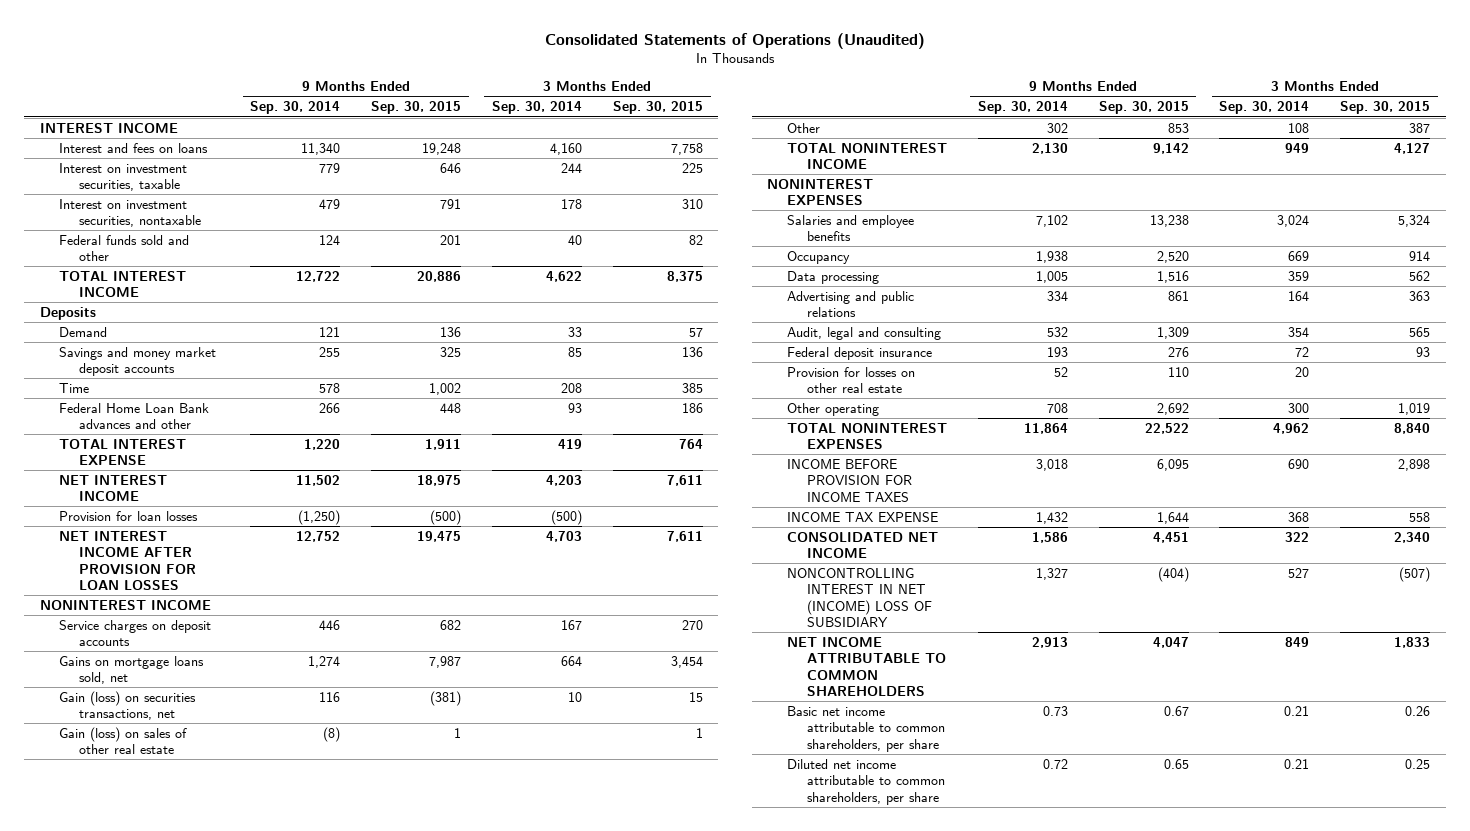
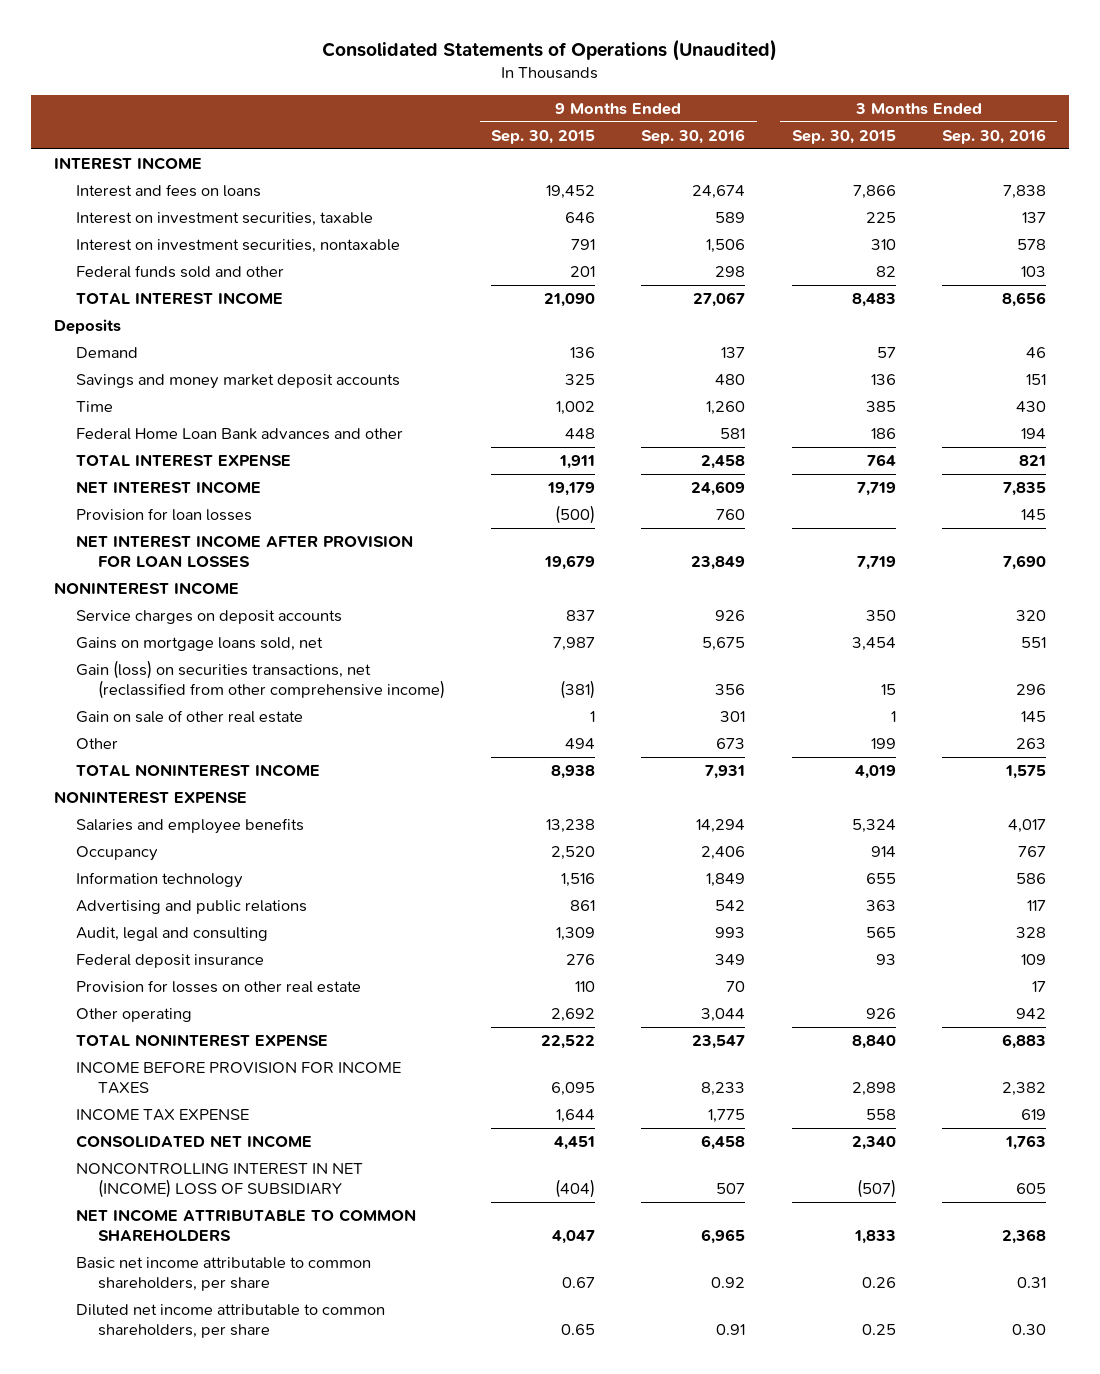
- | 9 Months Ended Sep. 30, 2014 | 9 Months Ended Sep. 30, 2015 | 3 Months Ended Sep. 30, 2014 | 3 Months Ended Sep. 30, 2015
+ | 9 Months Ended Sep. 30, 2015 | 9 Months Ended Sep. 30, 2016 | 3 Months Ended Sep. 30, 2015 | 3 Months Ended Sep. 30, 2016
- Interest and fees on loans | 11,340 | 19,248 | 4,160 | 7,758
+ Interest and fees on loans | 19,452 | 24,674 | 7,866 | 7,838
- TOTAL INTEREST INCOME | 12,722 | 20,886 | 4,622 | 8,375
+ TOTAL INTEREST INCOME | 21,090 | 27,067 | 8,483 | 8,656
- NET INTEREST INCOME | 11,502 | 18,975 | 4,203 | 7,611
+ NET INTEREST INCOME | 19,179 | 24,609 | 7,719 | 7,835
- NET INTEREST INCOME AFTER PROVISION FOR LOAN LOSSES | 12,752 | 19,475 | 4,703 | 7,611
+ NET INTEREST INCOME AFTER PROVISION FOR LOAN LOSSES | 19,679 | 23,849 | 7,719 | 7,690
- Service charges on deposit accounts | 446 | 682 | 167 | 270
+ Service charges on deposit accounts | 837 | 926 | 350 | 320
- Gain (loss) on securities transactions, net | 116 | (381) | 10 | 15
- Gain (loss) on sales of other real estate | (8) | 1 | | 1
- Other | 302 | 853 | 108 | 387
- TOTAL NONINTEREST INCOME | 2,130 | 9,142 | 949 | 4,127
- NONINTEREST EXPENSES
+ Gain (loss) on securities transactions, net (reclassified from other comprehensive income) | (381) | 356 | 15 | 296
+ Gain on sale of other real estate | 1 | 301 | 1 | 145
+ Other | 494 | 673 | 199 | 263
+ TOTAL NONINTEREST INCOME | 8,938 | 7,931 | 4,019 | 1,575
+ NONINTEREST EXPENSE
- Data processing | 1,005 | 1,516 | 359 | 562
+ Information technology | 1,516 | 1,849 | 655 | 586
- Other operating | 708 | 2,692 | 300 | 1,019
- TOTAL NONINTEREST EXPENSES | 11,864 | 22,522 | 4,962 | 8,840
+ Other operating | 2,692 | 3,044 | 926 | 942
+ TOTAL NONINTEREST EXPENSE | 22,522 | 23,547 | 8,840 | 6,883

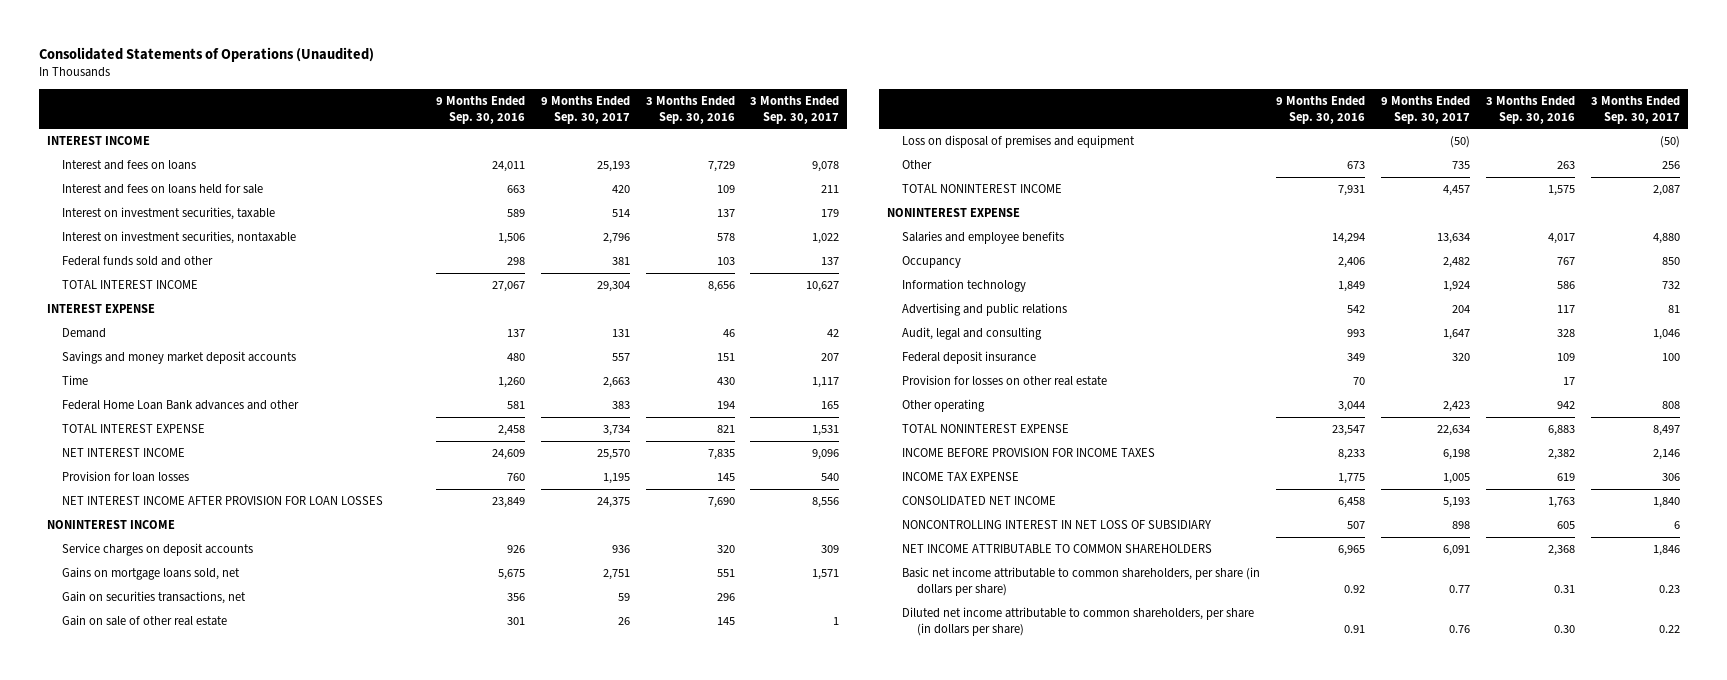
- | 9 Months Ended Sep. 30, 2015 | 9 Months Ended Sep. 30, 2016 | 3 Months Ended Sep. 30, 2015 | 3 Months Ended Sep. 30, 2016
+ | 9 Months Ended Sep. 30, 2016 | 9 Months Ended Sep. 30, 2017 | 3 Months Ended Sep. 30, 2016 | 3 Months Ended Sep. 30, 2017
- Interest and fees on loans | 19,452 | 24,674 | 7,866 | 7,838
+ Interest and fees on loans | 24,011 | 25,193 | 7,729 | 9,078
+ Interest and fees on loans held for sale | 663 | 420 | 109 | 211
- Deposits
+ INTEREST EXPENSE
- Gain (loss) on securities transactions, net (reclassified from other comprehensive income) | (381) | 356 | 15 | 296
+ Gain on securities transactions, net | 356 | 59 | 296 |
+ Loss on disposal of premises and equipment | | (50) | | (50)
- NONCONTROLLING INTEREST IN NET (INCOME) LOSS OF SUBSIDIARY | (404) | 507 | (507) | 605
+ NONCONTROLLING INTEREST IN NET LOSS OF SUBSIDIARY | 507 | 898 | 605 | 6
- Basic net income attributable to common shareholders, per share | 0.67 | 0.92 | 0.26 | 0.31
- Diluted net income attributable to common shareholders, per share | 0.65 | 0.91 | 0.25 | 0.30
+ Basic net income attributable to common shareholders, per share (in dollars per share) | 0.92 | 0.77 | 0.31 | 0.23
+ Diluted net income attributable to common shareholders, per share (in dollars per share) | 0.91 | 0.76 | 0.30 | 0.22

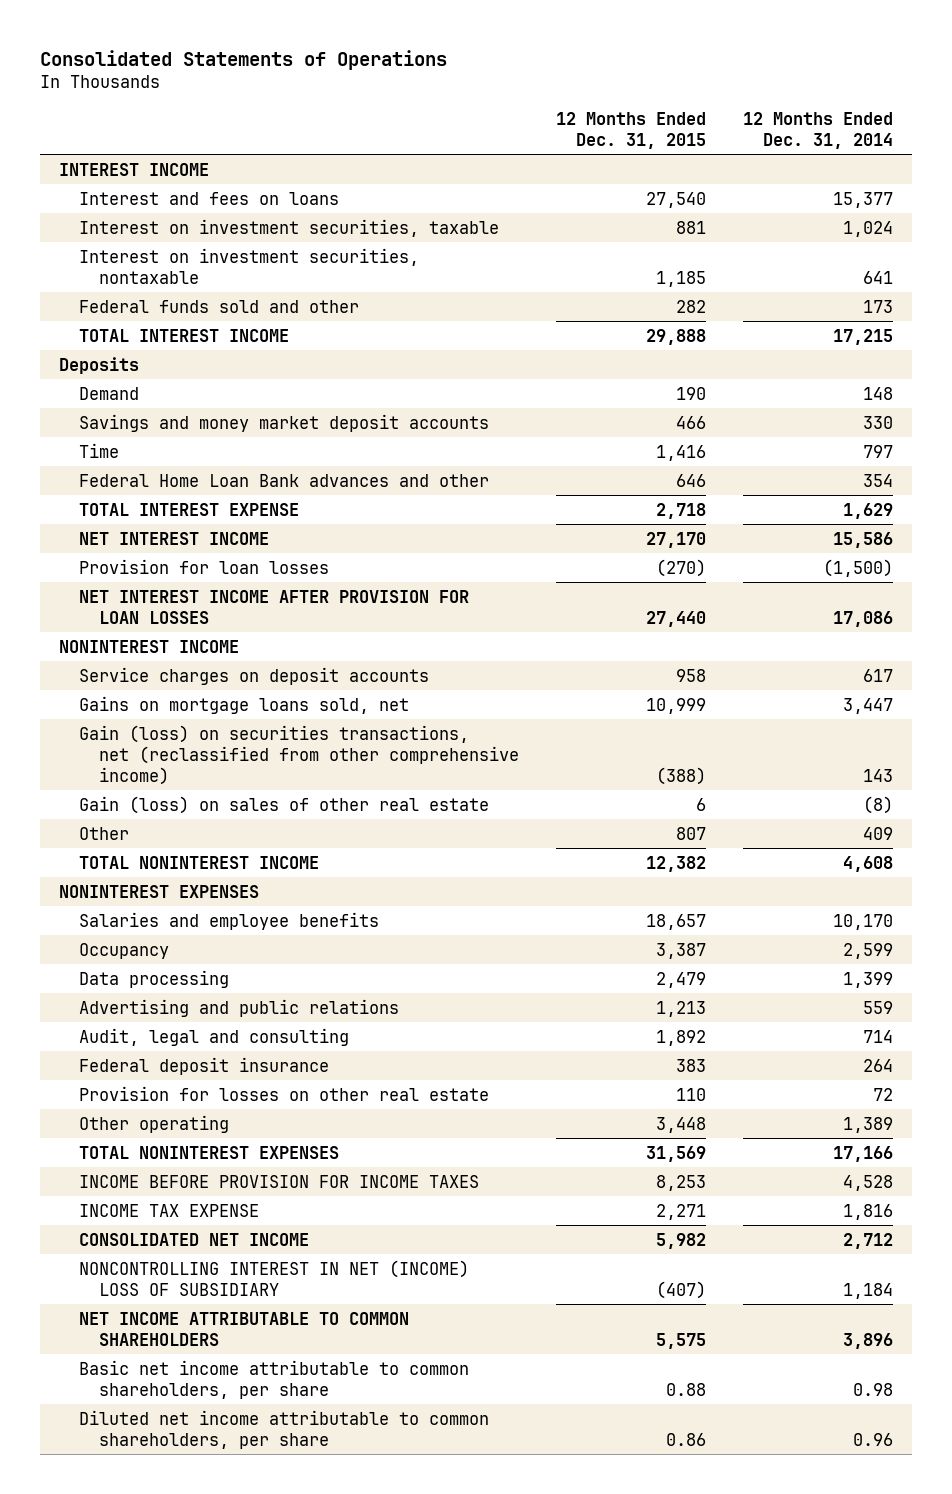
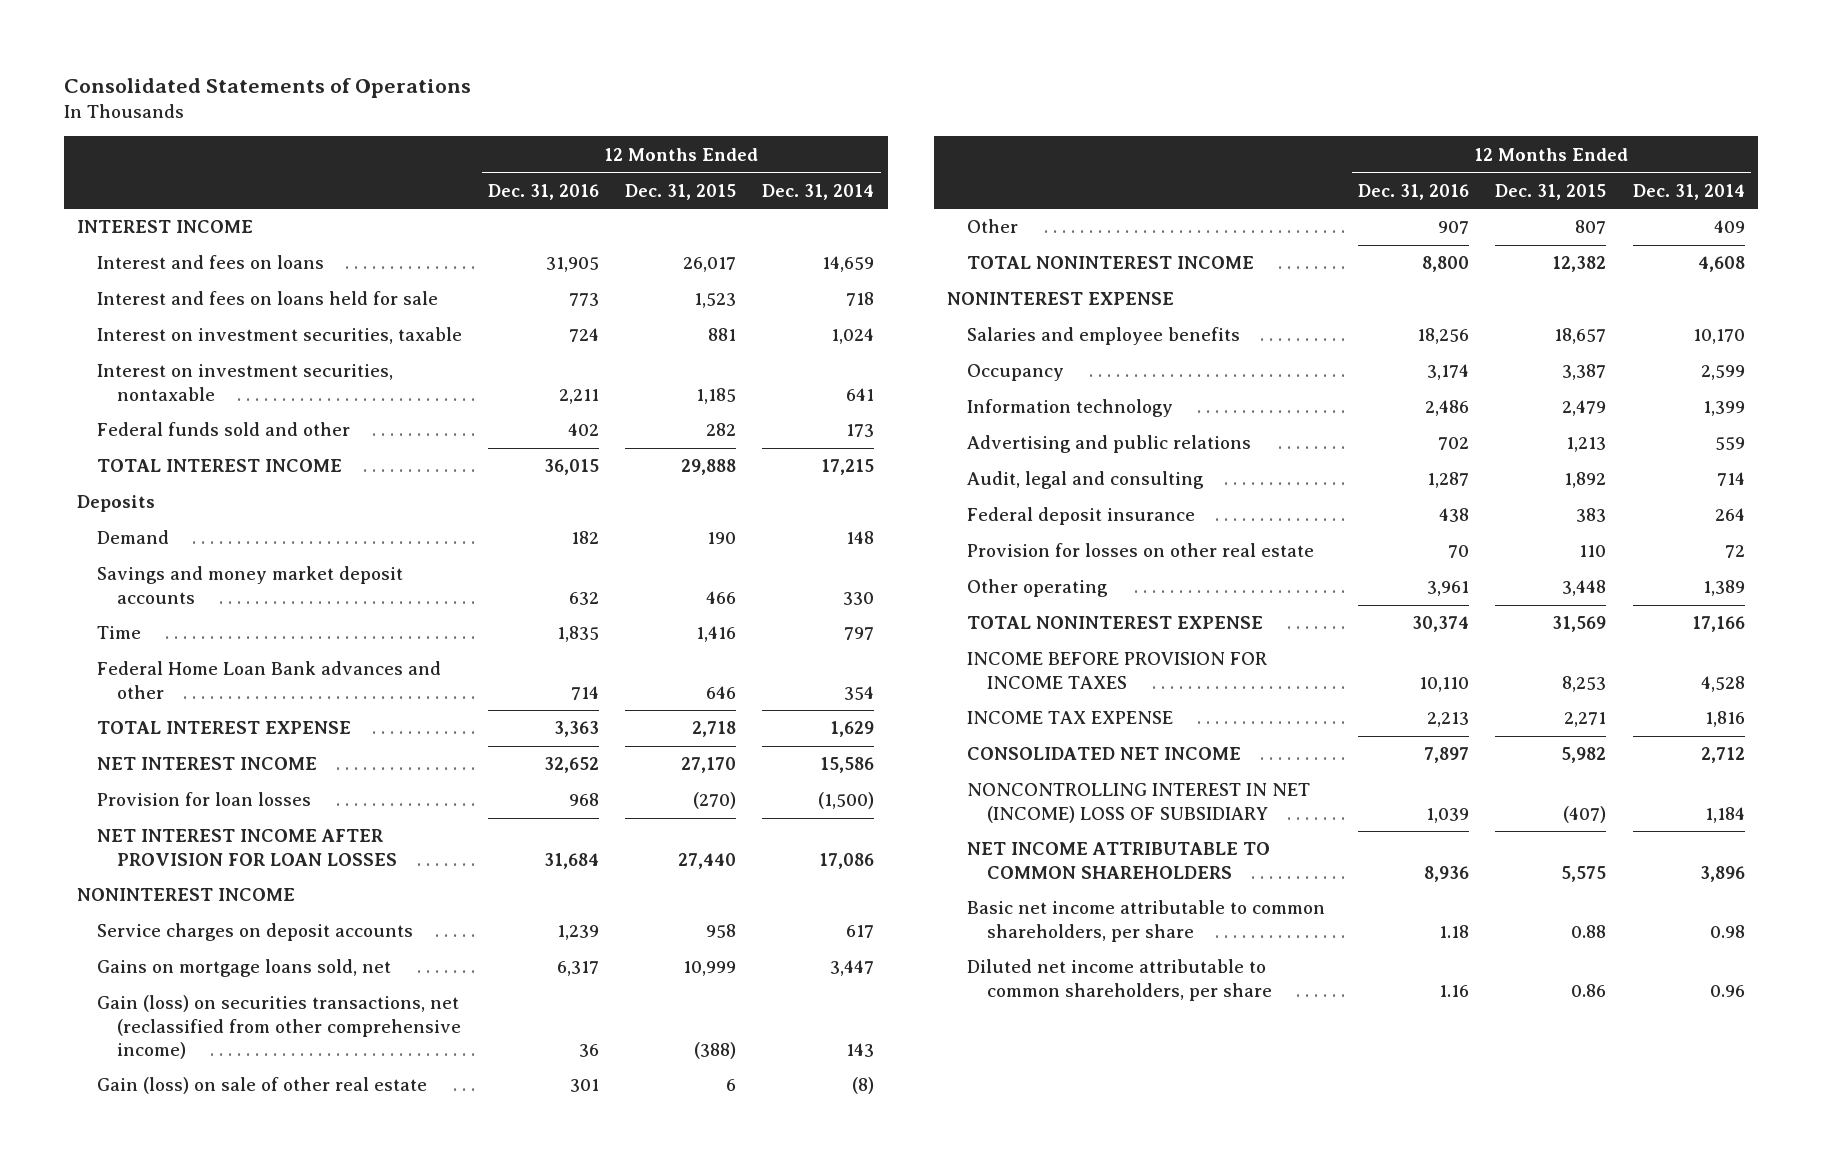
- | 12 Months Ended Dec. 31, 2015 | 12 Months Ended Dec. 31, 2014
+ | 12 Months Ended Dec. 31, 2016 | 12 Months Ended Dec. 31, 2015 | 12 Months Ended Dec. 31, 2014
- Interest and fees on loans | 27,540 | 15,377
+ Interest and fees on loans | 31,905 | 26,017 | 14,659
+ Interest and fees on loans held for sale | 773 | 1,523 | 718
- Gain (loss) on sales of other real estate | 6 | (8)
+ Gain (loss) on sale of other real estate | 301 | 6 | (8)
- NONINTEREST EXPENSES
+ NONINTEREST EXPENSE
- Data processing | 2,479 | 1,399
+ Information technology | 2,486 | 2,479 | 1,399
- TOTAL NONINTEREST EXPENSES | 31,569 | 17,166
+ TOTAL NONINTEREST EXPENSE | 30,374 | 31,569 | 17,166

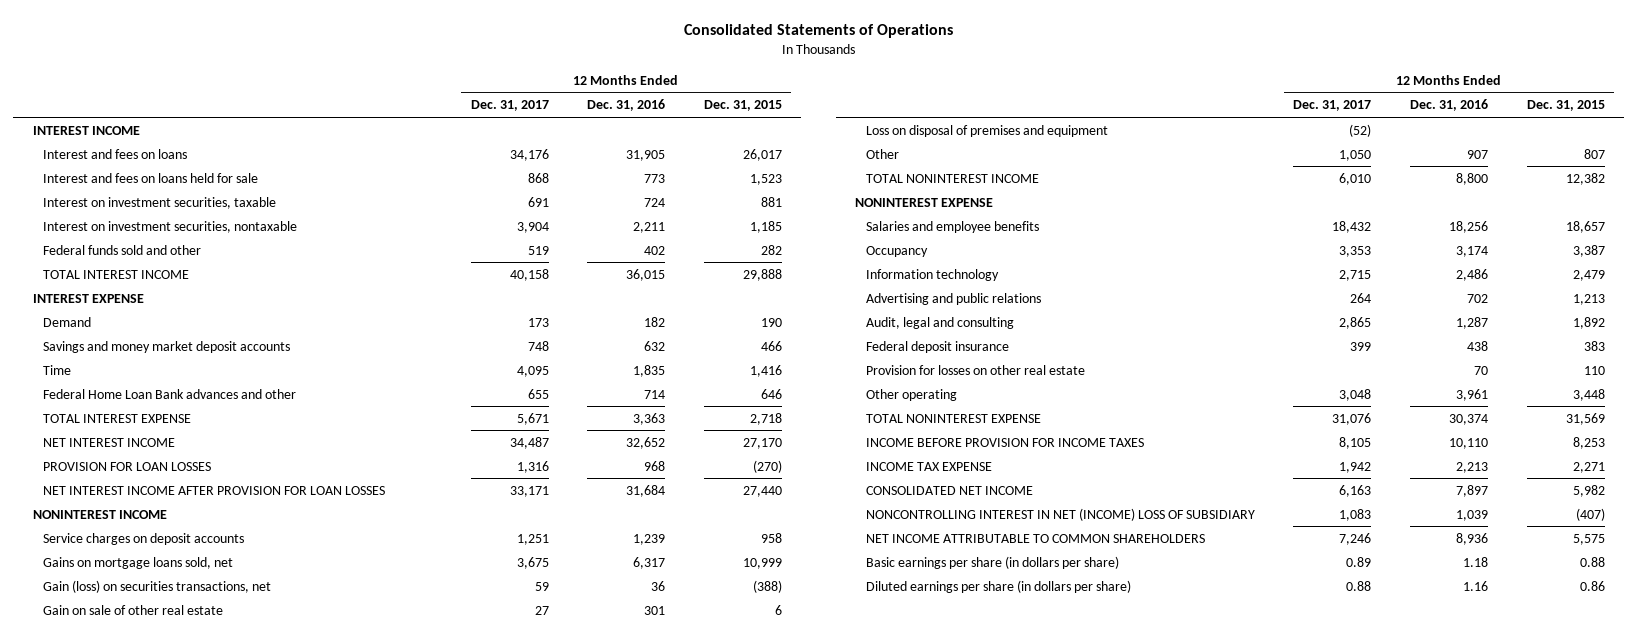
- | 12 Months Ended Dec. 31, 2016 | 12 Months Ended Dec. 31, 2015 | 12 Months Ended Dec. 31, 2014
+ | 12 Months Ended Dec. 31, 2017 | 12 Months Ended Dec. 31, 2016 | 12 Months Ended Dec. 31, 2015
- Deposits
+ INTEREST EXPENSE
- Provision for loan losses | 968 | (270) | (1,500)
+ PROVISION FOR LOAN LOSSES | 1,316 | 968 | (270)
- Gain (loss) on securities transactions, net (reclassified from other comprehensive income) | 36 | (388) | 143
- Gain (loss) on sale of other real estate | 301 | 6 | (8)
+ Gain (loss) on securities transactions, net | 59 | 36 | (388)
+ Gain on sale of other real estate | 27 | 301 | 6
+ Loss on disposal of premises and equipment | (52) | |
- Basic net income attributable to common shareholders, per share | 1.18 | 0.88 | 0.98
- Diluted net income attributable to common shareholders, per share | 1.16 | 0.86 | 0.96
+ Basic earnings per share (in dollars per share) | 0.89 | 1.18 | 0.88
+ Diluted earnings per share (in dollars per share) | 0.88 | 1.16 | 0.86

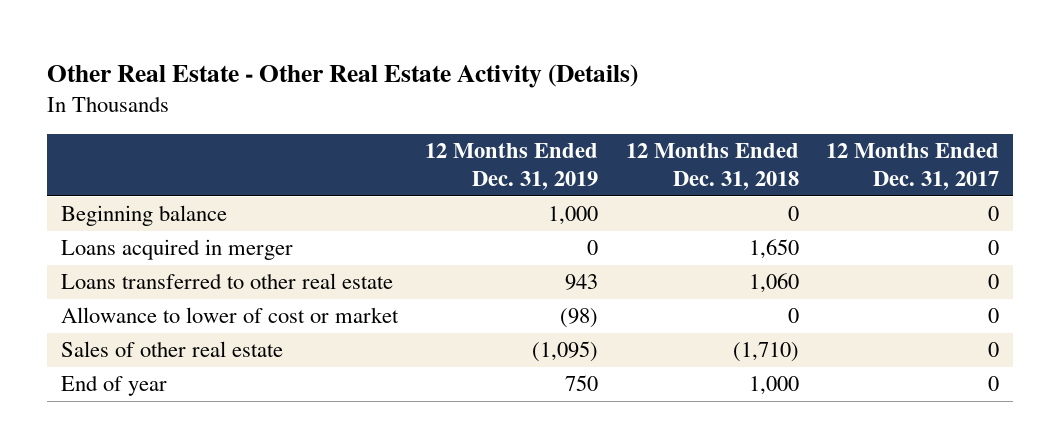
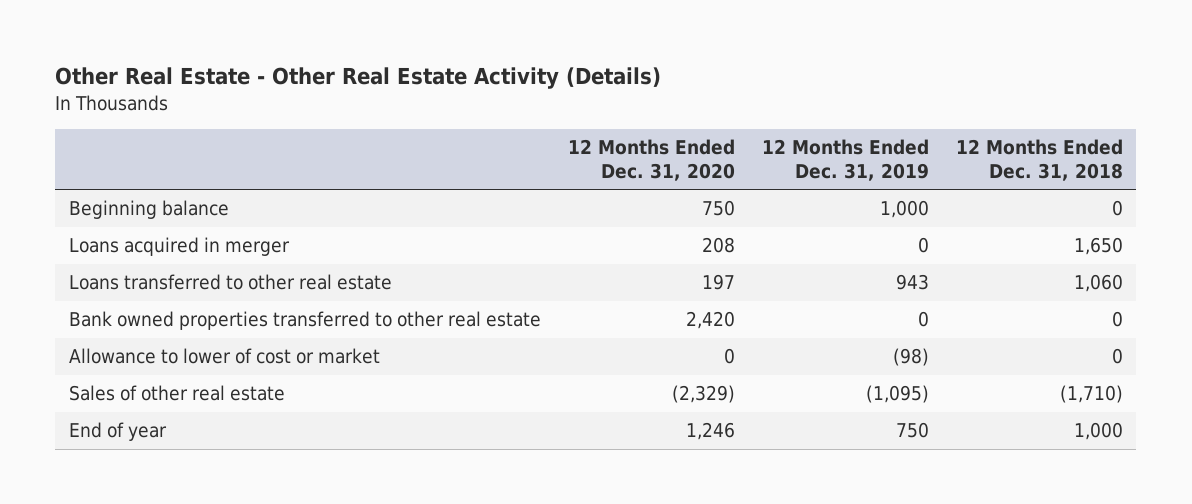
- | 12 Months Ended Dec. 31, 2019 | 12 Months Ended Dec. 31, 2018 | 12 Months Ended Dec. 31, 2017
+ | 12 Months Ended Dec. 31, 2020 | 12 Months Ended Dec. 31, 2019 | 12 Months Ended Dec. 31, 2018
+ Bank owned properties transferred to other real estate | 2,420 | 0 | 0

